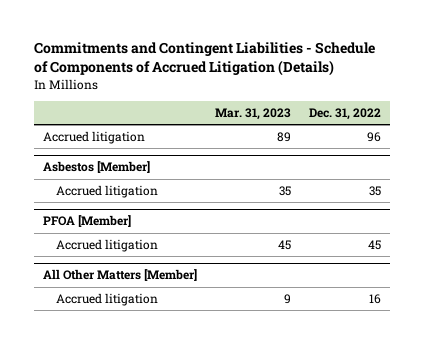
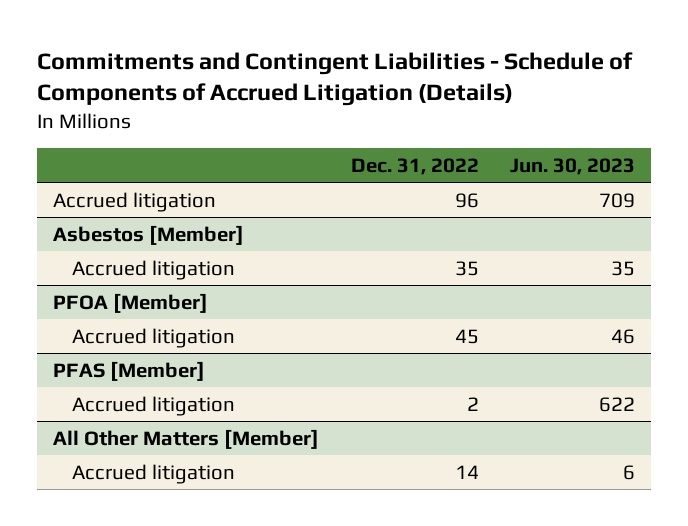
- | Mar. 31, 2023 | Dec. 31, 2022
+ | Dec. 31, 2022 | Jun. 30, 2023
+ PFAS [Member]
+ Accrued litigation | 2 | 622
@ All Other Matters [Member]
- Accrued litigation | 9 | 16
+ Accrued litigation | 14 | 6

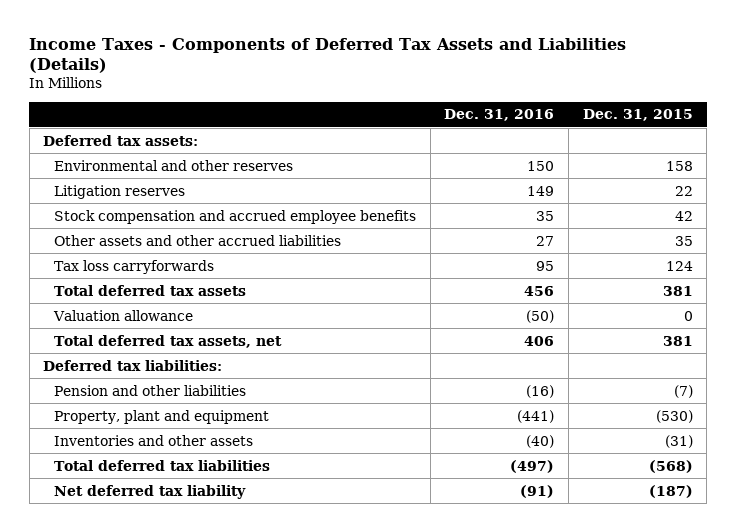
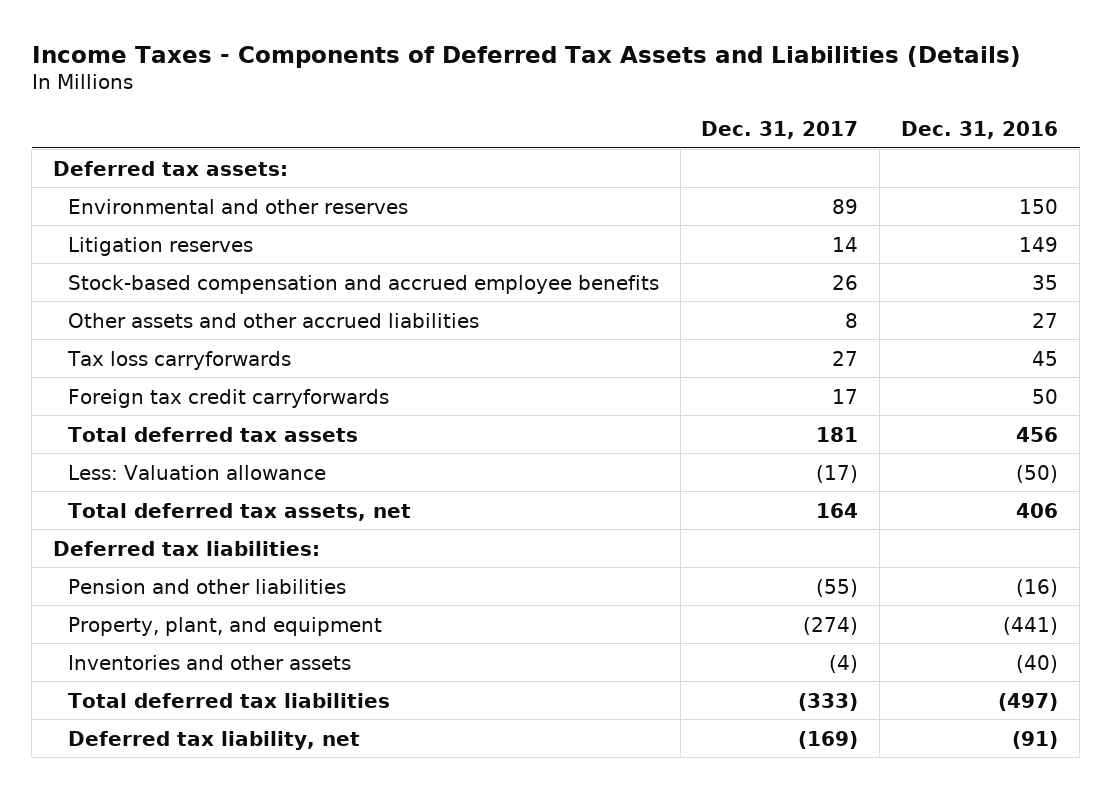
- | Dec. 31, 2016 | Dec. 31, 2015
+ | Dec. 31, 2017 | Dec. 31, 2016
- Stock compensation and accrued employee benefits | 35 | 42
+ Stock-based compensation and accrued employee benefits | 26 | 35
- Tax loss carryforwards | 95 | 124
+ Tax loss carryforwards | 27 | 45
+ Foreign tax credit carryforwards | 17 | 50
- Valuation allowance | (50) | 0
+ Less: Valuation allowance | (17) | (50)
- Property, plant and equipment | (441) | (530)
+ Property, plant, and equipment | (274) | (441)
- Net deferred tax liability | (91) | (187)
+ Deferred tax liability, net | (169) | (91)

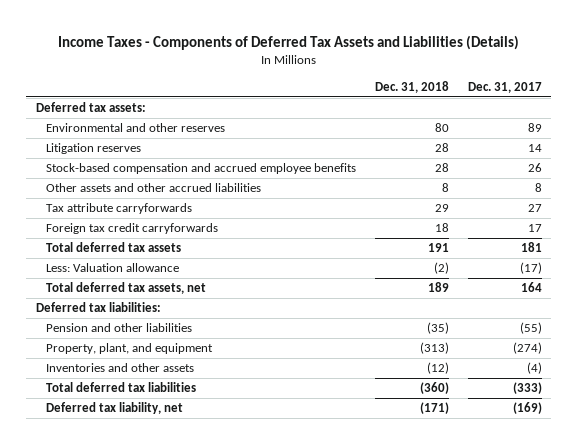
- | Dec. 31, 2017 | Dec. 31, 2016
+ | Dec. 31, 2018 | Dec. 31, 2017
- Tax loss carryforwards | 27 | 45
+ Tax attribute carryforwards | 29 | 27

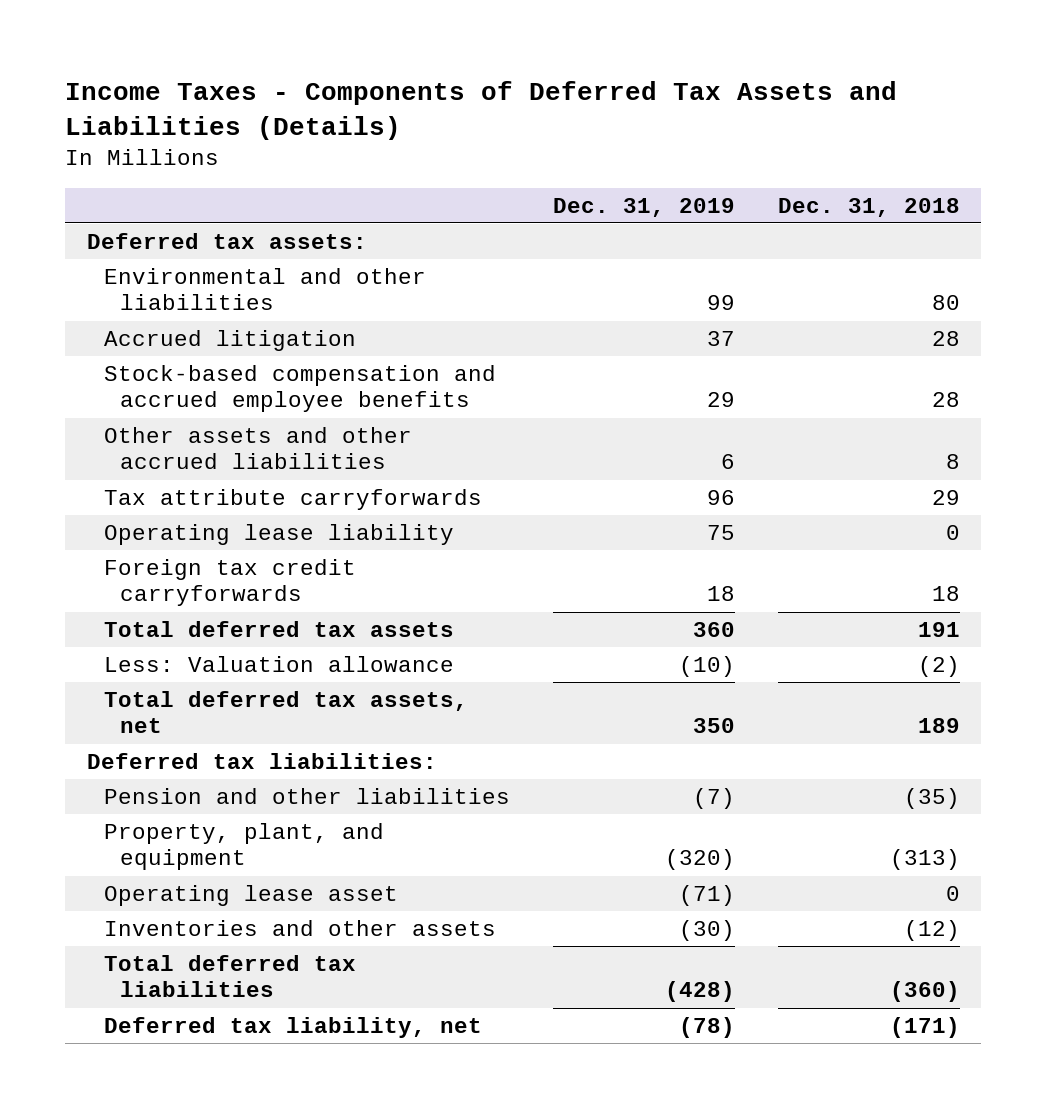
- | Dec. 31, 2018 | Dec. 31, 2017
+ | Dec. 31, 2019 | Dec. 31, 2018
- Environmental and other reserves | 80 | 89
- Litigation reserves | 28 | 14
+ Environmental and other liabilities | 99 | 80
+ Accrued litigation | 37 | 28
+ Operating lease liability | 75 | 0
+ Operating lease asset | (71) | 0

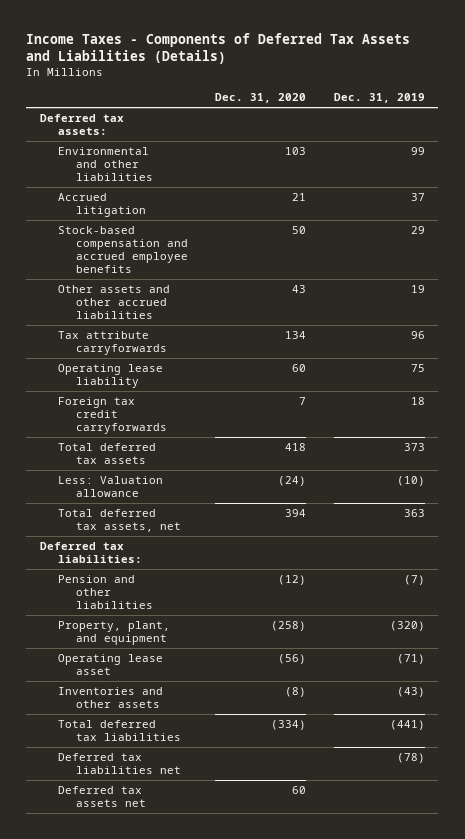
- | Dec. 31, 2019 | Dec. 31, 2018
+ | Dec. 31, 2020 | Dec. 31, 2019
- Other assets and other accrued liabilities | 6 | 8
+ Other assets and other accrued liabilities | 43 | 19
- Total deferred tax assets | 360 | 191
+ Total deferred tax assets | 418 | 373
- Total deferred tax assets, net | 350 | 189
+ Total deferred tax assets, net | 394 | 363
- Inventories and other assets | (30) | (12)
- Total deferred tax liabilities | (428) | (360)
- Deferred tax liability, net | (78) | (171)
+ Inventories and other assets | (8) | (43)
+ Total deferred tax liabilities | (334) | (441)
+ Deferred tax liabilities net | | (78)
+ Deferred tax assets net | 60 |

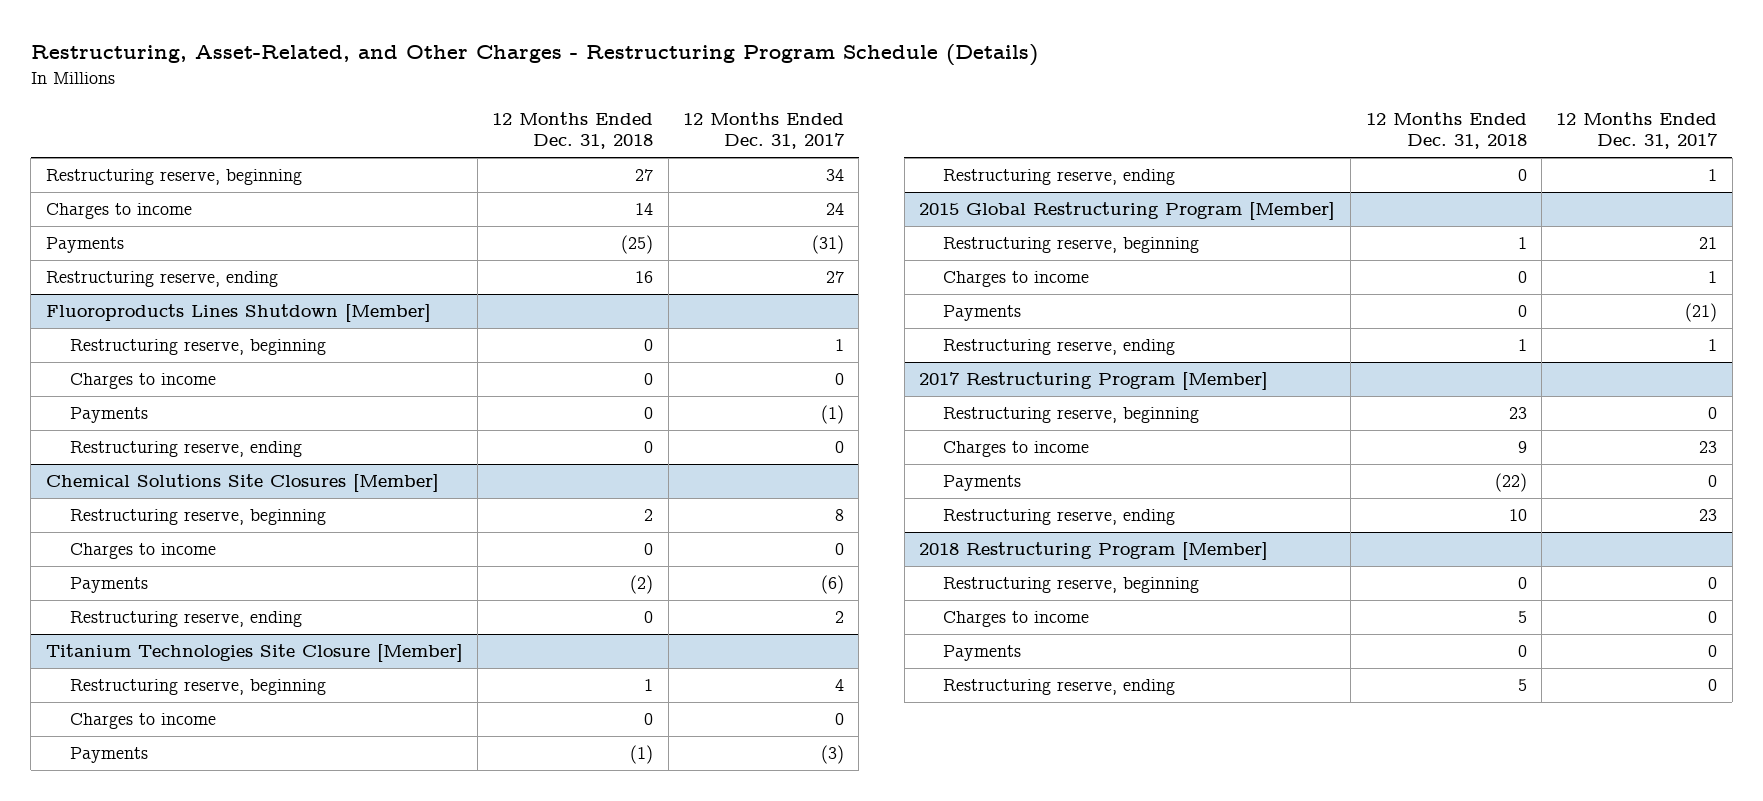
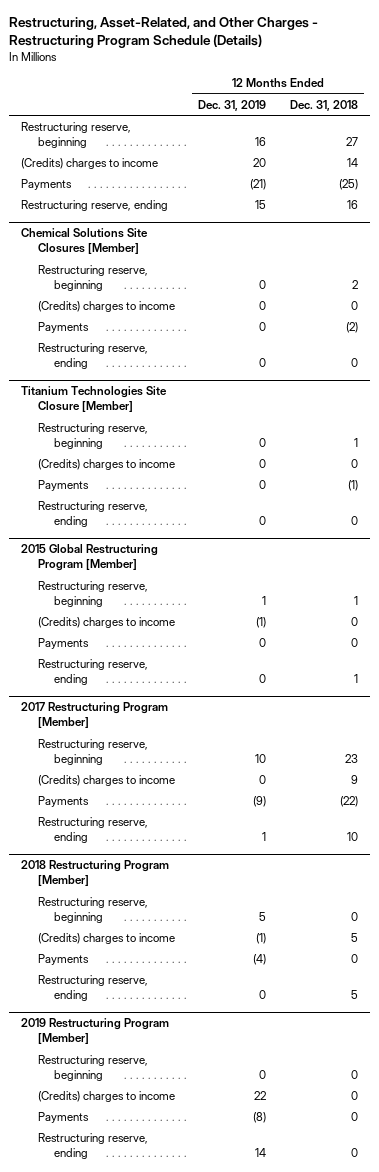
- | 12 Months Ended Dec. 31, 2018 | 12 Months Ended Dec. 31, 2017
+ | 12 Months Ended Dec. 31, 2019 | 12 Months Ended Dec. 31, 2018
- Charges to income | 14 | 24
+ (Credits) charges to income | 20 | 14
- Fluoroproducts Lines Shutdown [Member]
- Restructuring reserve, beginning | 0 | 1
- Charges to income | 0 | 0
- Payments | 0 | (1)
- Restructuring reserve, ending | 0 | 0
@ Chemical Solutions Site Closures [Member]
- Charges to income | 0 | 0
+ (Credits) charges to income | 0 | 0
@ Titanium Technologies Site Closure [Member]
- Charges to income | 0 | 0
+ (Credits) charges to income | 0 | 0
@ 2015 Global Restructuring Program [Member]
- Charges to income | 0 | 1
+ (Credits) charges to income | (1) | 0
@ 2017 Restructuring Program [Member]
- Charges to income | 9 | 23
+ (Credits) charges to income | 0 | 9
@ 2018 Restructuring Program [Member]
- Charges to income | 5 | 0
+ (Credits) charges to income | (1) | 5
+ 2019 Restructuring Program [Member]
+ Restructuring reserve, beginning | 0 | 0
+ (Credits) charges to income | 22 | 0
+ Payments | (8) | 0
+ Restructuring reserve, ending | 14 | 0

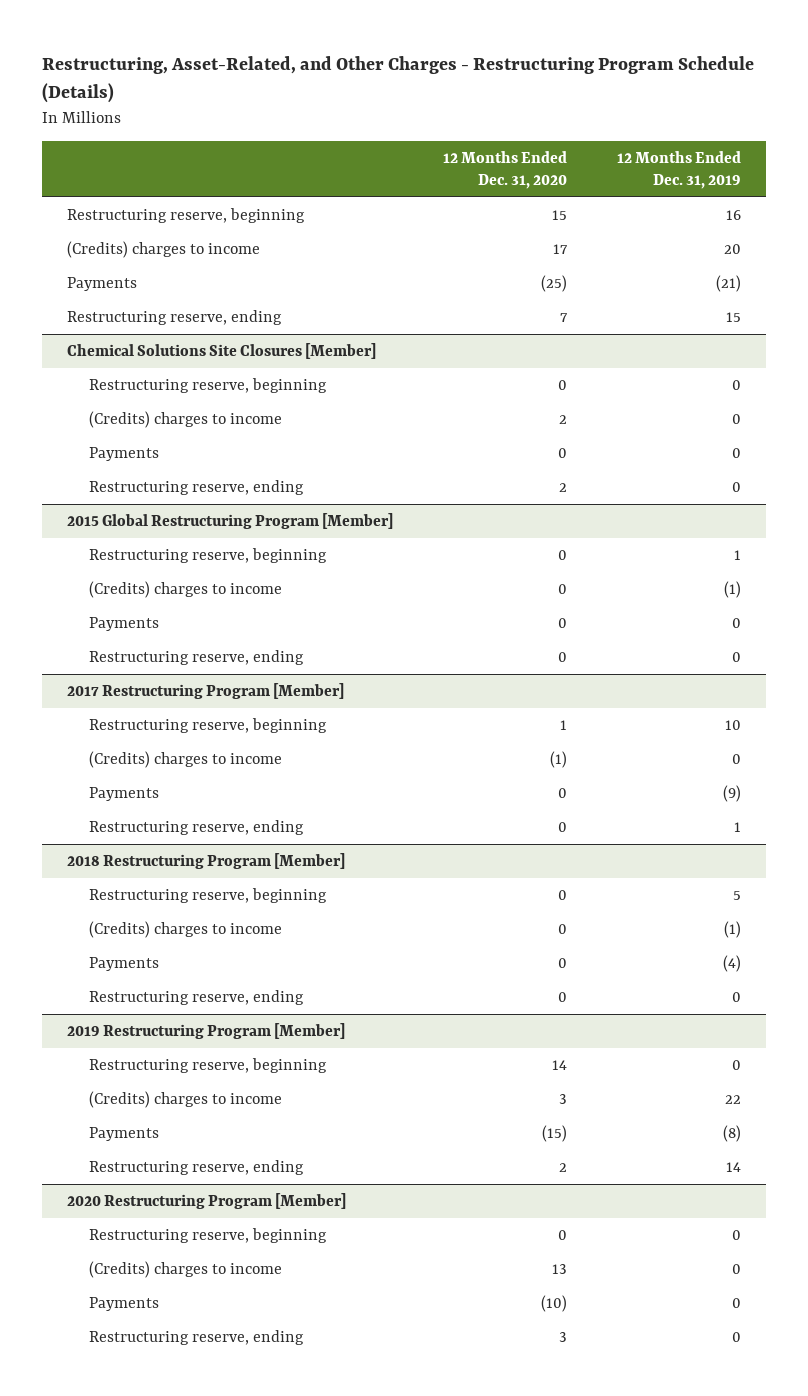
- | 12 Months Ended Dec. 31, 2019 | 12 Months Ended Dec. 31, 2018
+ | 12 Months Ended Dec. 31, 2020 | 12 Months Ended Dec. 31, 2019
- Titanium Technologies Site Closure [Member]
- Restructuring reserve, beginning | 0 | 1
- (Credits) charges to income | 0 | 0
- Payments | 0 | (1)
- Restructuring reserve, ending | 0 | 0
+ 2020 Restructuring Program [Member]
+ Restructuring reserve, beginning | 0 | 0
+ (Credits) charges to income | 13 | 0
+ Payments | (10) | 0
+ Restructuring reserve, ending | 3 | 0

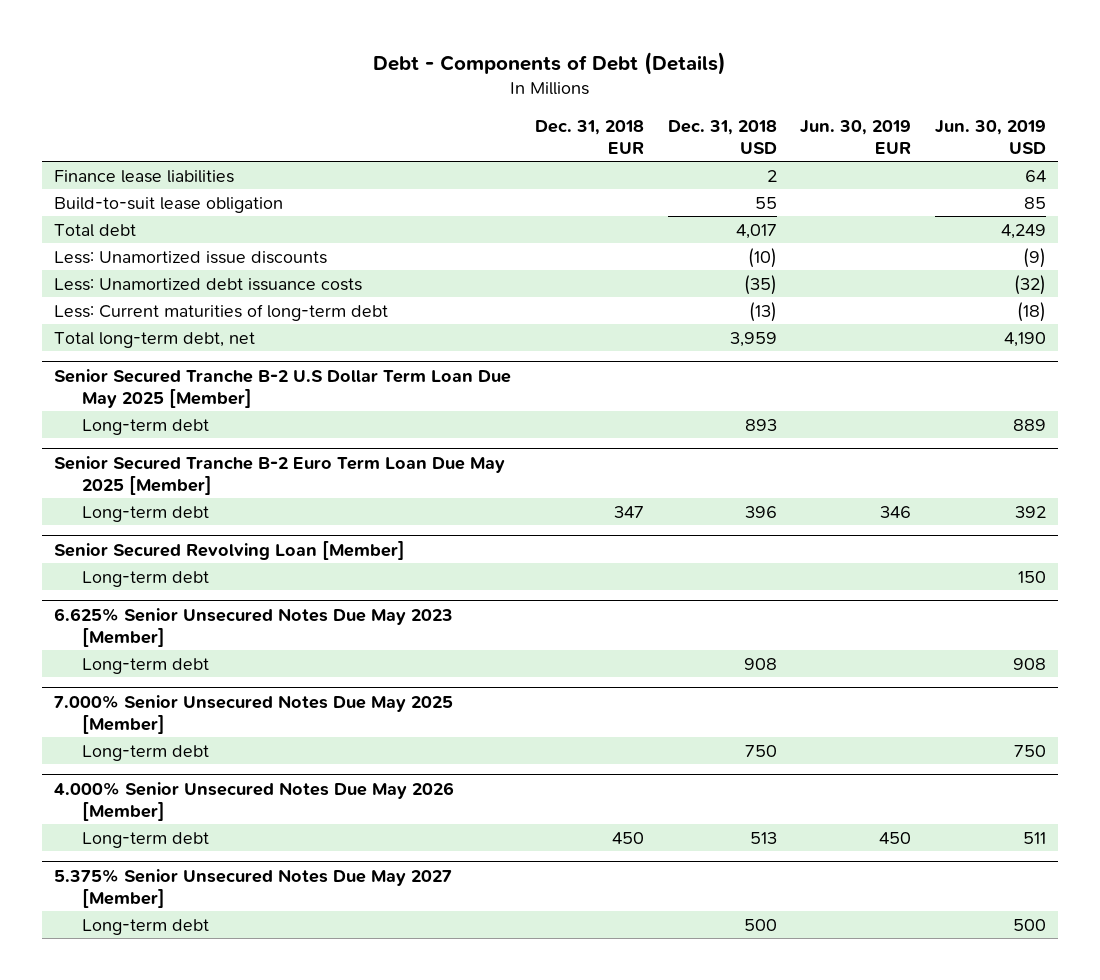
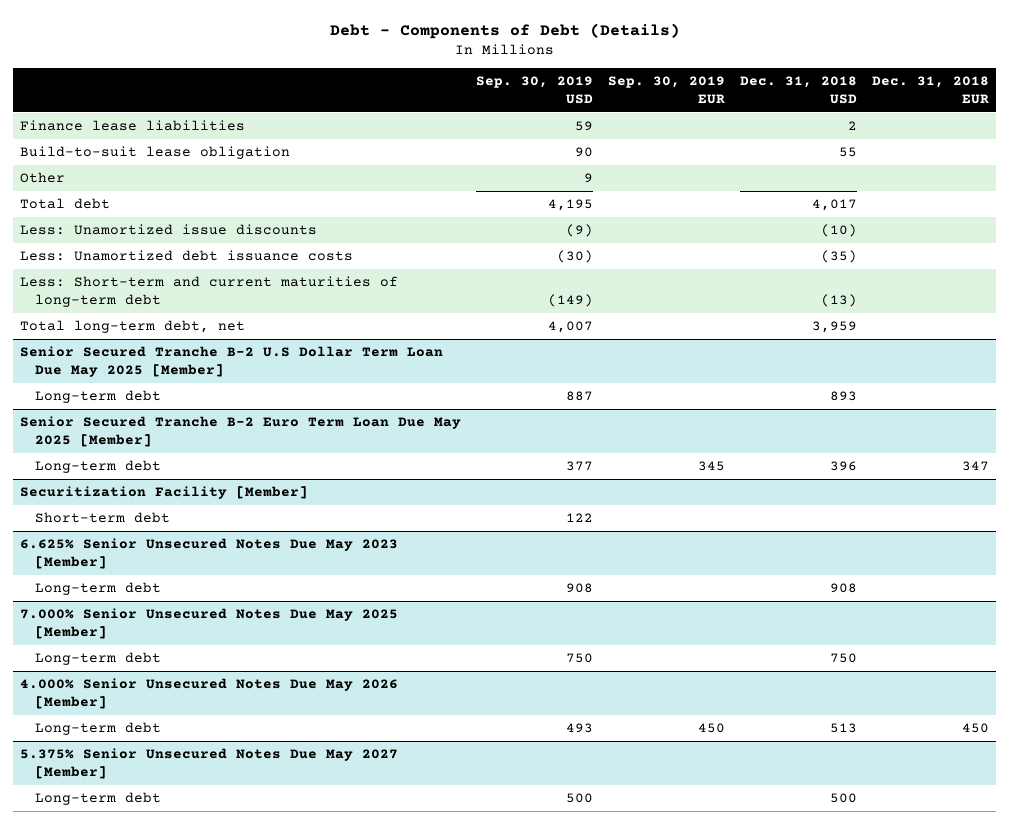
- | Dec. 31, 2018 EUR | Dec. 31, 2018 USD | Jun. 30, 2019 EUR | Jun. 30, 2019 USD
+ | Sep. 30, 2019 USD | Sep. 30, 2019 EUR | Dec. 31, 2018 USD | Dec. 31, 2018 EUR
+ Other | 9 | | |
- Less: Current maturities of long-term debt | | (13) | | (18)
+ Less: Short-term and current maturities of long-term debt | (149) | | (13) |
- Senior Secured Revolving Loan [Member]
- Long-term debt | | | | 150
+ Securitization Facility [Member]
+ Short-term debt | 122 | | |

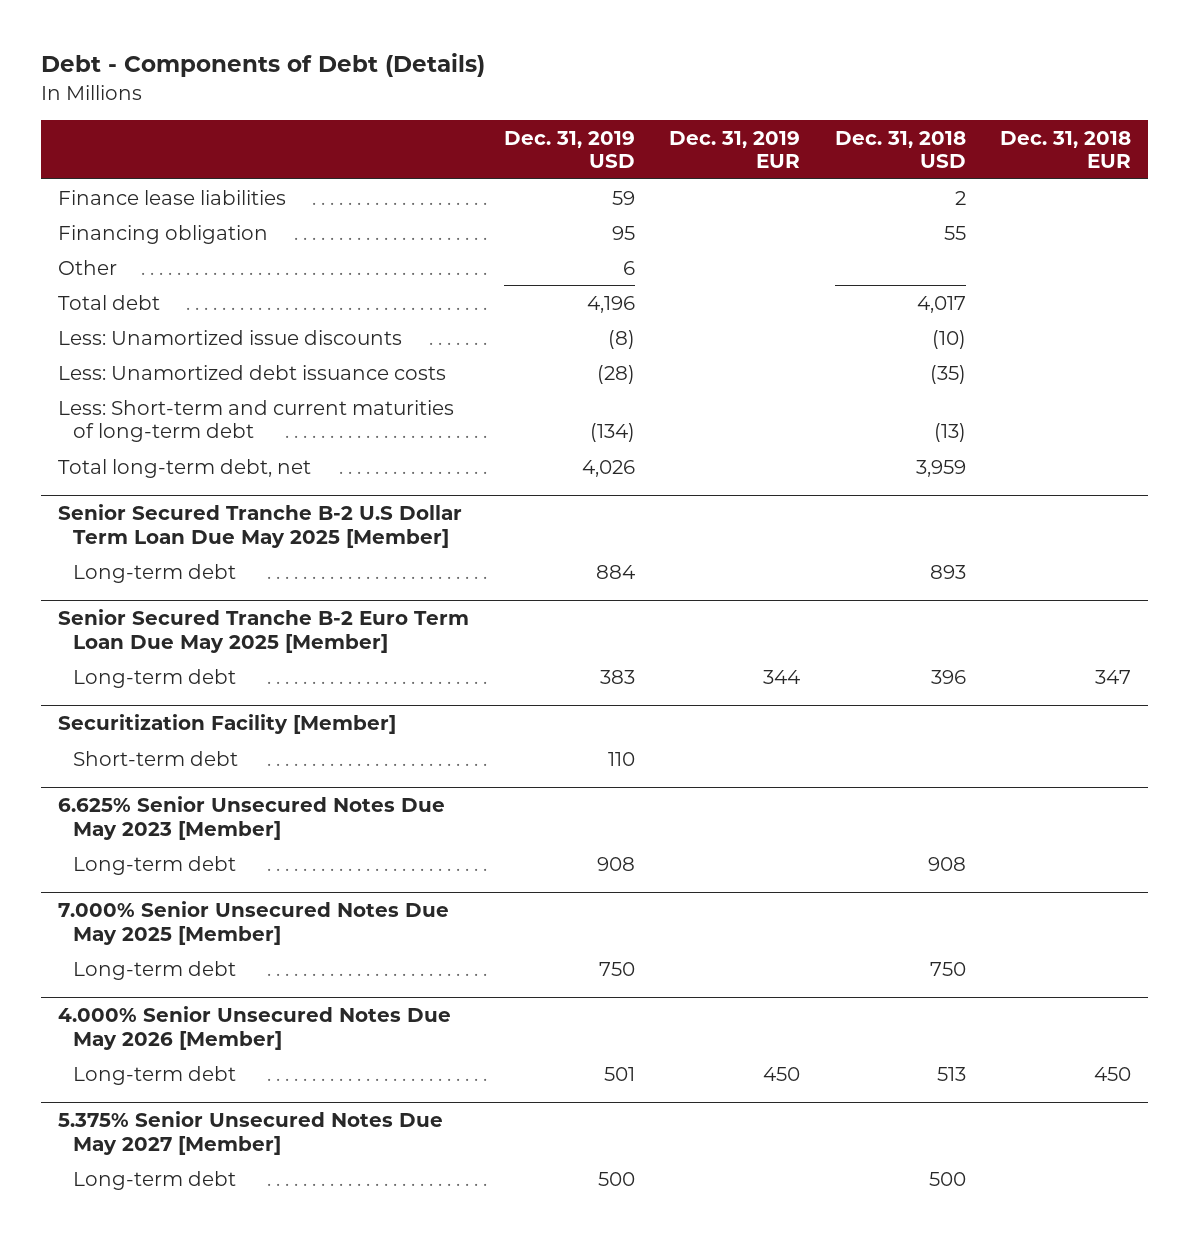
- | Sep. 30, 2019 USD | Sep. 30, 2019 EUR | Dec. 31, 2018 USD | Dec. 31, 2018 EUR
+ | Dec. 31, 2019 USD | Dec. 31, 2019 EUR | Dec. 31, 2018 USD | Dec. 31, 2018 EUR
- Build-to-suit lease obligation | 90 | | 55 |
+ Financing obligation | 95 | | 55 |

